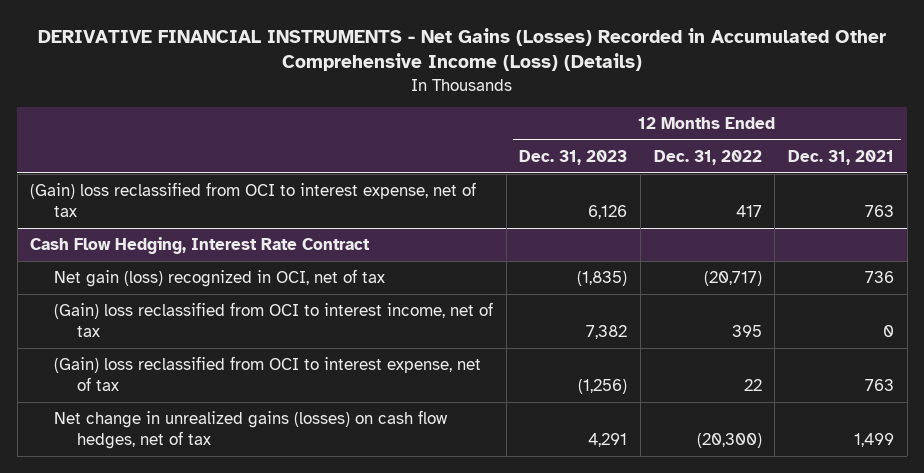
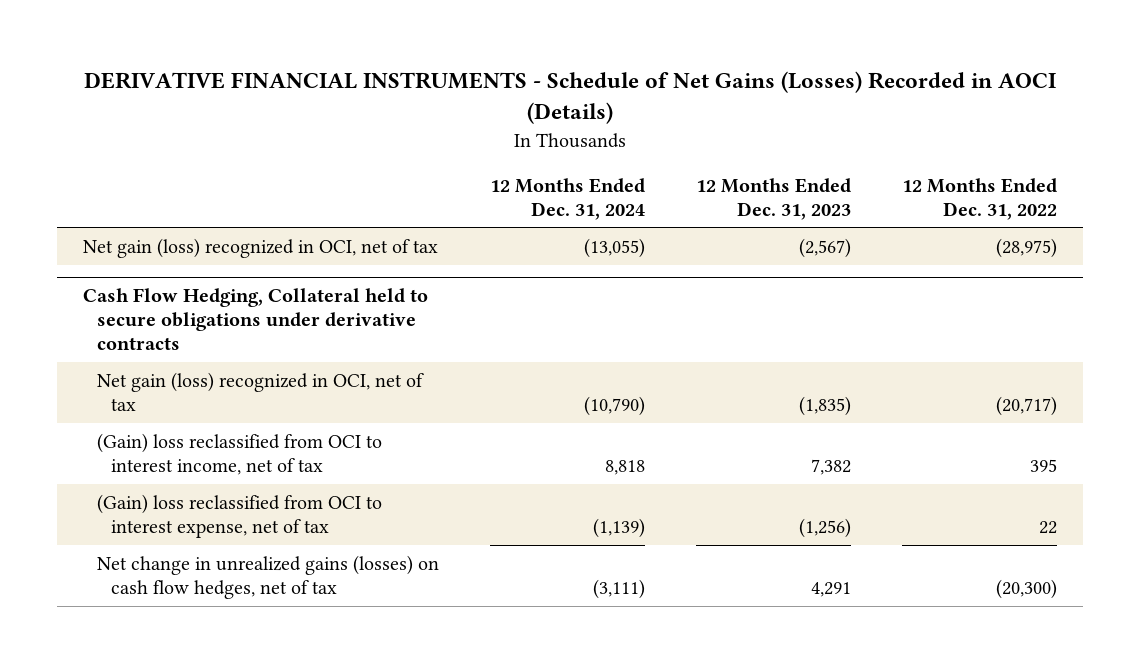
- DERIVATIVE FINANCIAL INSTRUMENTS - Net Gains (Losses) Recorded in Accumulated Other Comprehensive Income (Loss) (Details)
+ DERIVATIVE FINANCIAL INSTRUMENTS - Schedule of Net Gains (Losses) Recorded in AOCI (Details)
- | 12 Months Ended Dec. 31, 2023 | 12 Months Ended Dec. 31, 2022 | 12 Months Ended Dec. 31, 2021
+ | 12 Months Ended Dec. 31, 2024 | 12 Months Ended Dec. 31, 2023 | 12 Months Ended Dec. 31, 2022
- (Gain) loss reclassified from OCI to interest expense, net of tax | 6,126 | 417 | 763
- Cash Flow Hedging, Interest Rate Contract
+ Net gain (loss) recognized in OCI, net of tax | (13,055) | (2,567) | (28,975)
+ Cash Flow Hedging, Collateral held to secure obligations under derivative contracts

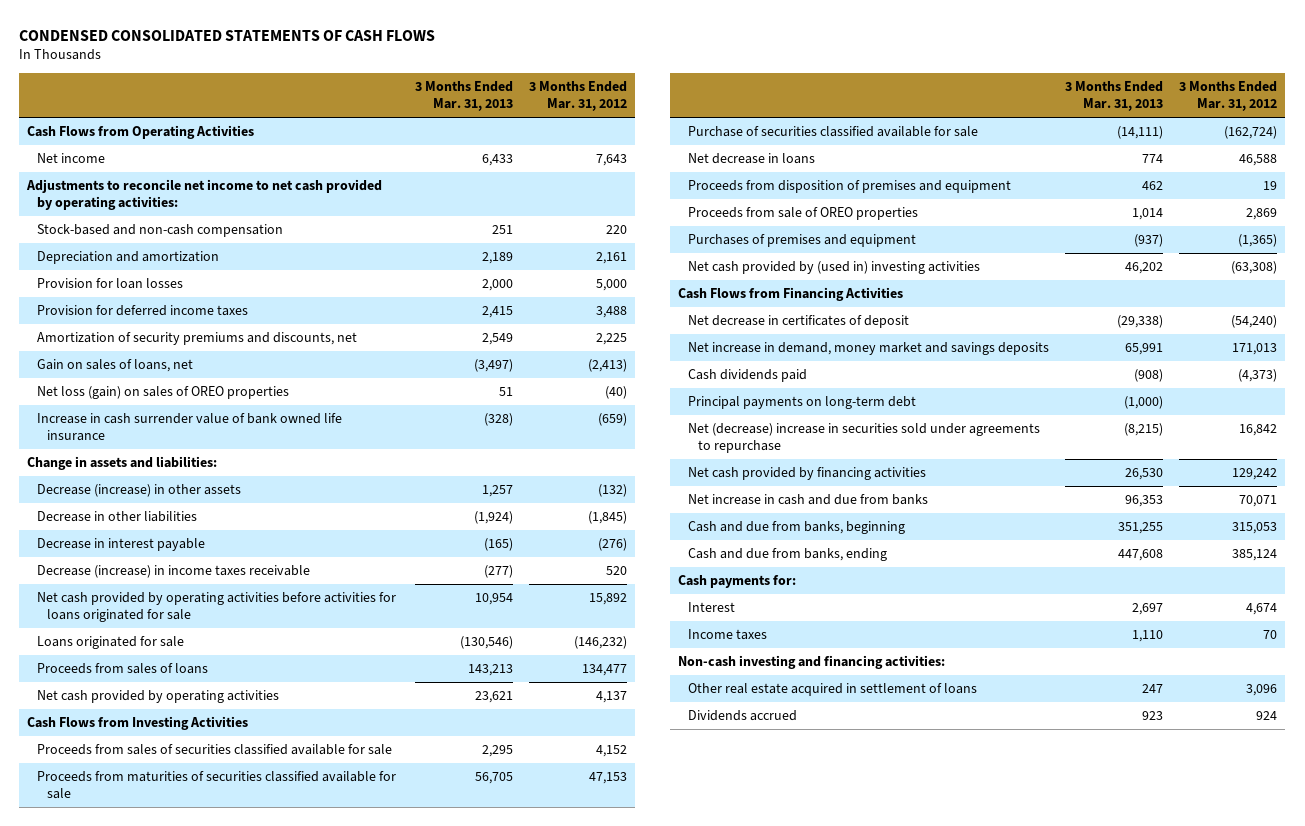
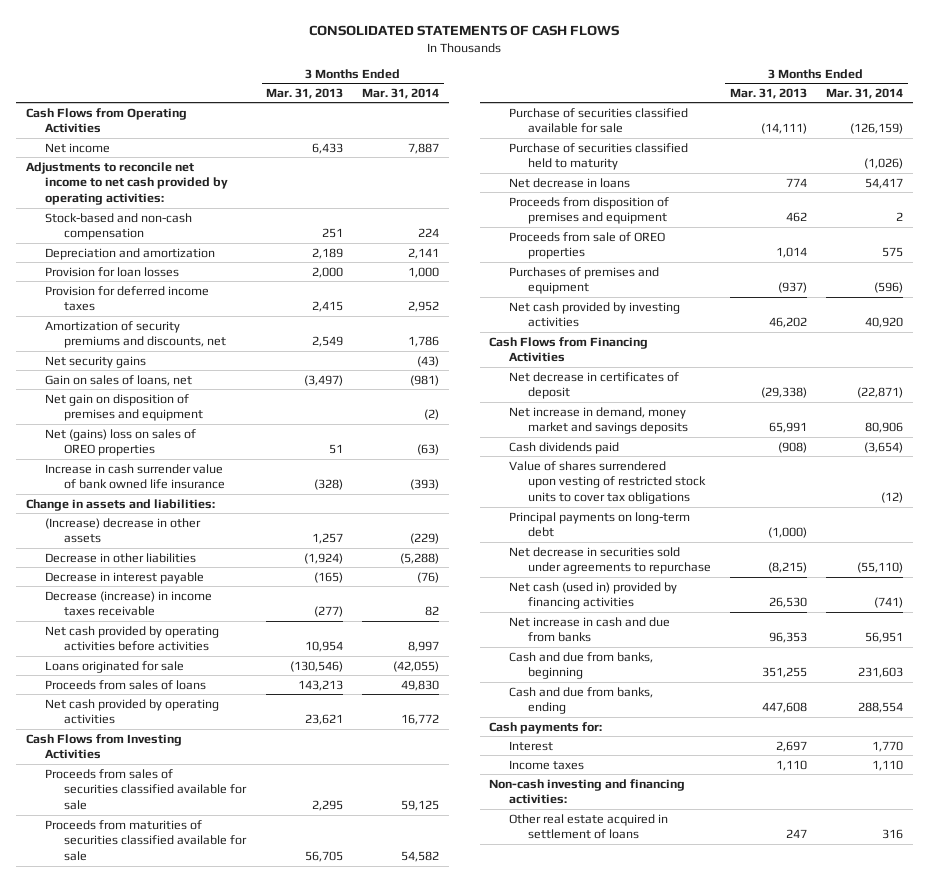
- CONDENSED CONSOLIDATED STATEMENTS OF CASH FLOWS
+ CONSOLIDATED STATEMENTS OF CASH FLOWS
- | 3 Months Ended Mar. 31, 2013 | 3 Months Ended Mar. 31, 2012
+ | 3 Months Ended Mar. 31, 2013 | 3 Months Ended Mar. 31, 2014
+ Net security gains | | (43)
- Net loss (gain) on sales of OREO properties | 51 | (40)
+ Net gain on disposition of premises and equipment | | (2)
+ Net (gains) loss on sales of OREO properties | 51 | (63)
- Decrease (increase) in other assets | 1,257 | (132)
+ (Increase) decrease in other assets | 1,257 | (229)
- Net cash provided by operating activities before activities for loans originated for sale | 10,954 | 15,892
+ Net cash provided by operating activities before activities | 10,954 | 8,997
+ Purchase of securities classified held to maturity | | (1,026)
- Net cash provided by (used in) investing activities | 46,202 | (63,308)
+ Net cash provided by investing activities | 46,202 | 40,920
+ Value of shares surrendered upon vesting of restricted stock units to cover tax obligations | | (12)
- Net (decrease) increase in securities sold under agreements to repurchase | (8,215) | 16,842
- Net cash provided by financing activities | 26,530 | 129,242
+ Net decrease in securities sold under agreements to repurchase | (8,215) | (55,110)
+ Net cash (used in) provided by financing activities | 26,530 | (741)
- Dividends accrued | 923 | 924

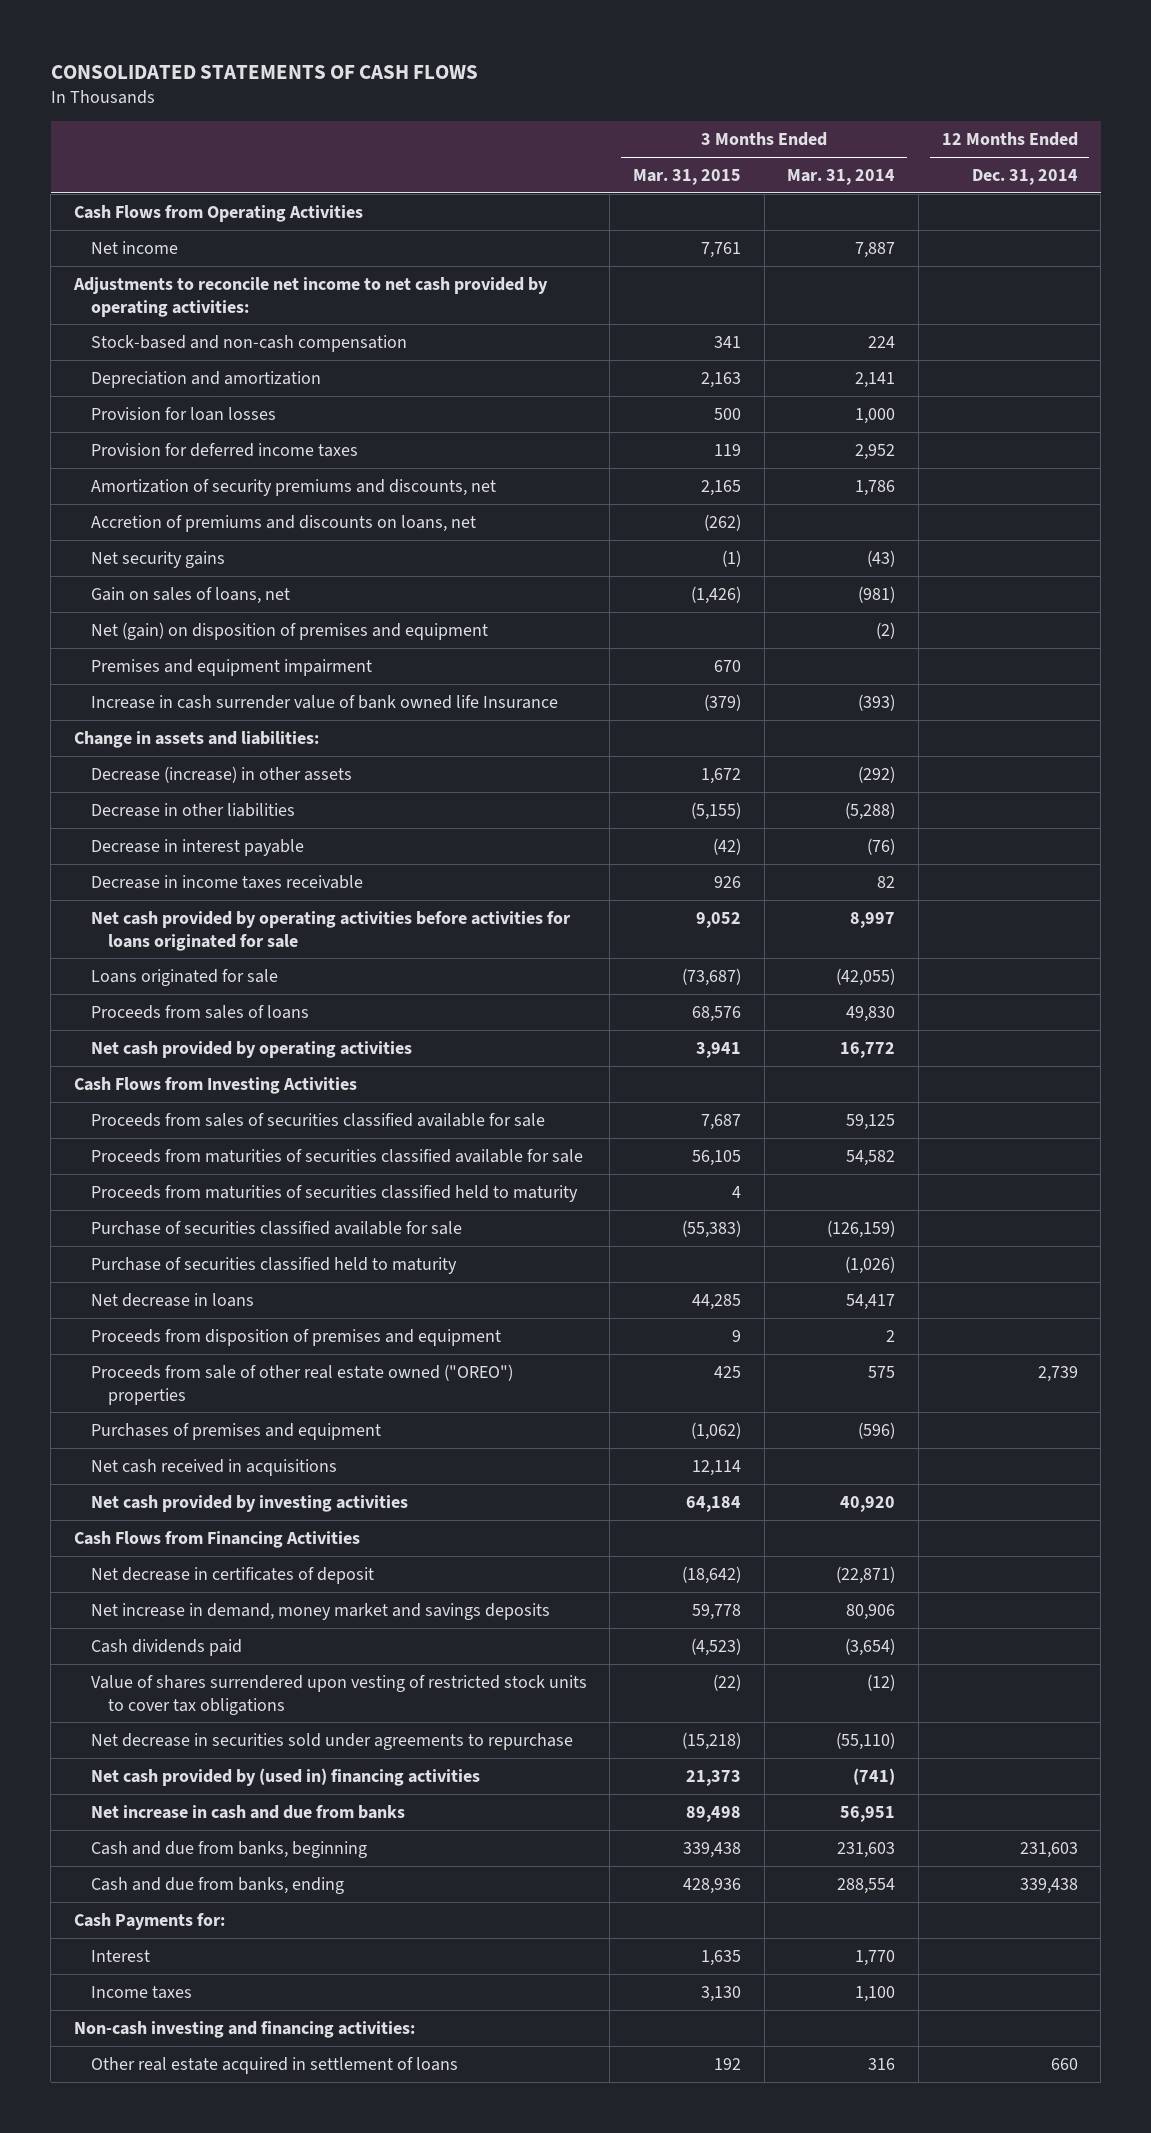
- | 3 Months Ended Mar. 31, 2013 | 3 Months Ended Mar. 31, 2014
+ | 3 Months Ended Mar. 31, 2015 | 3 Months Ended Mar. 31, 2014 | 12 Months Ended Dec. 31, 2014
+ Accretion of premiums and discounts on loans, net | (262) | |
- Net gain on disposition of premises and equipment | | (2)
- Net (gains) loss on sales of OREO properties | 51 | (63)
- Increase in cash surrender value of bank owned life insurance | (328) | (393)
+ Net (gain) on disposition of premises and equipment | | (2) |
+ Premises and equipment impairment | 670 | |
+ Increase in cash surrender value of bank owned life Insurance | (379) | (393) |
- (Increase) decrease in other assets | 1,257 | (229)
+ Decrease (increase) in other assets | 1,672 | (292) |
- Decrease (increase) in income taxes receivable | (277) | 82
- Net cash provided by operating activities before activities | 10,954 | 8,997
+ Decrease in income taxes receivable | 926 | 82 |
+ Net cash provided by operating activities before activities for loans originated for sale | 9,052 | 8,997 |
+ Proceeds from maturities of securities classified held to maturity | 4 | |
- Proceeds from sale of OREO properties | 1,014 | 575
+ Proceeds from sale of other real estate owned ("OREO") properties | 425 | 575 | 2,739
+ Net cash received in acquisitions | 12,114 | |
- Principal payments on long-term debt | (1,000) |
- Net cash (used in) provided by financing activities | 26,530 | (741)
+ Net cash provided by (used in) financing activities | 21,373 | (741) |
- Cash payments for:
+ Cash Payments for:
- Income taxes | 1,110 | 1,110
+ Income taxes | 3,130 | 1,100 |

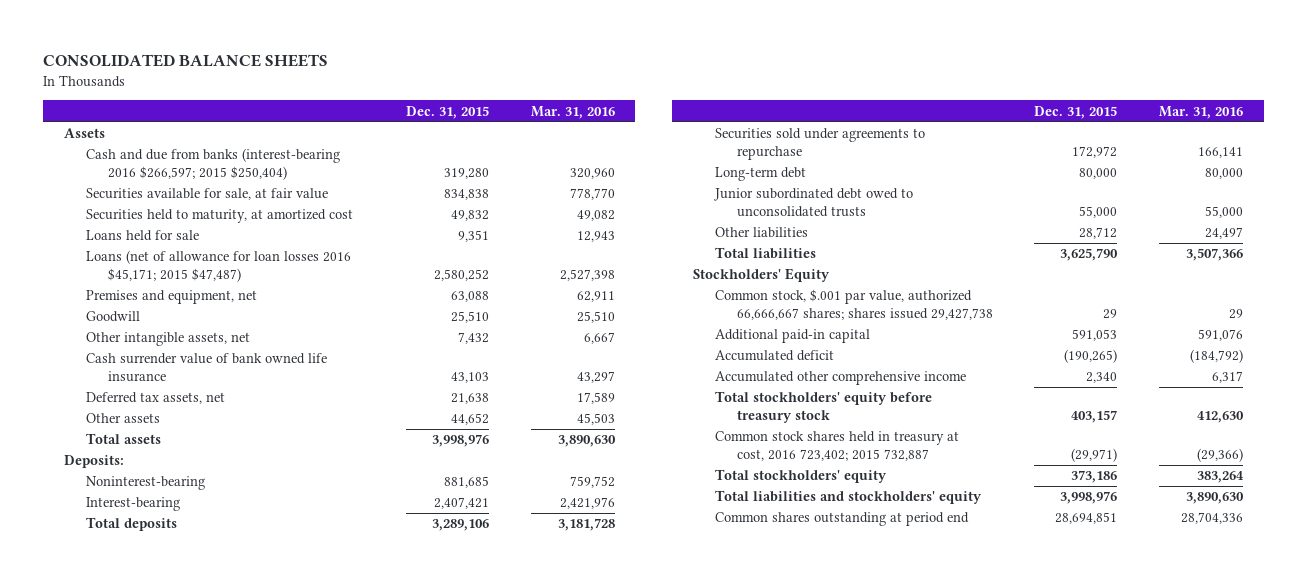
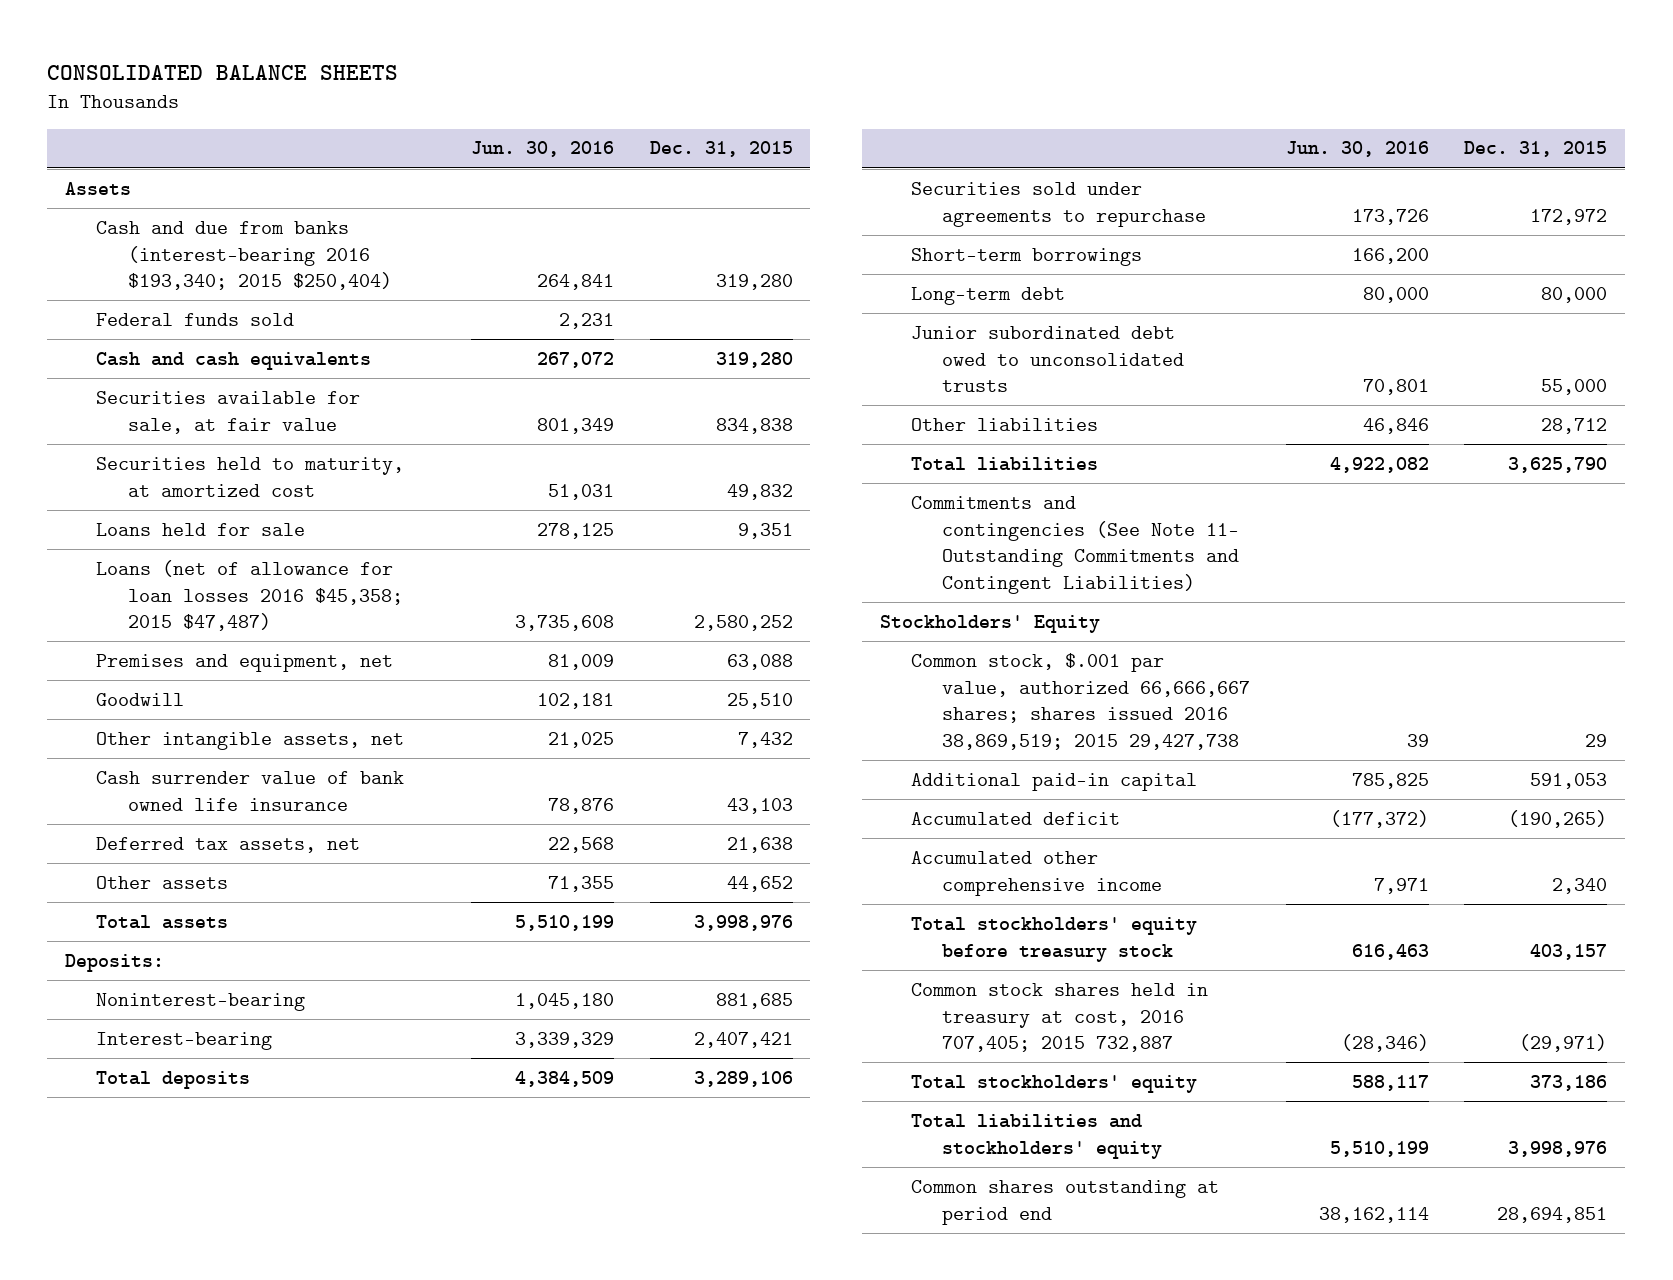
- | Dec. 31, 2015 | Mar. 31, 2016
+ | Jun. 30, 2016 | Dec. 31, 2015
- Cash and due from banks (interest-bearing 2016 $266,597; 2015 $250,404) | 319,280 | 320,960
+ Cash and due from banks (interest-bearing 2016 $193,340; 2015 $250,404) | 264,841 | 319,280
+ Federal funds sold | 2,231 |
+ Cash and cash equivalents | 267,072 | 319,280
- Loans (net of allowance for loan losses 2016 $45,171; 2015 $47,487) | 2,580,252 | 2,527,398
+ Loans (net of allowance for loan losses 2016 $45,358; 2015 $47,487) | 3,735,608 | 2,580,252
+ Short-term borrowings | 166,200 |
+ Commitments and contingencies (See Note 11- Outstanding Commitments and Contingent Liabilities)
- Common stock, $.001 par value, authorized 66,666,667 shares; shares issued 29,427,738 | 29 | 29
+ Common stock, $.001 par value, authorized 66,666,667 shares; shares issued 2016 38,869,519; 2015 29,427,738 | 39 | 29
- Common stock shares held in treasury at cost, 2016 723,402; 2015 732,887 | (29,971) | (29,366)
+ Common stock shares held in treasury at cost, 2016 707,405; 2015 732,887 | (28,346) | (29,971)

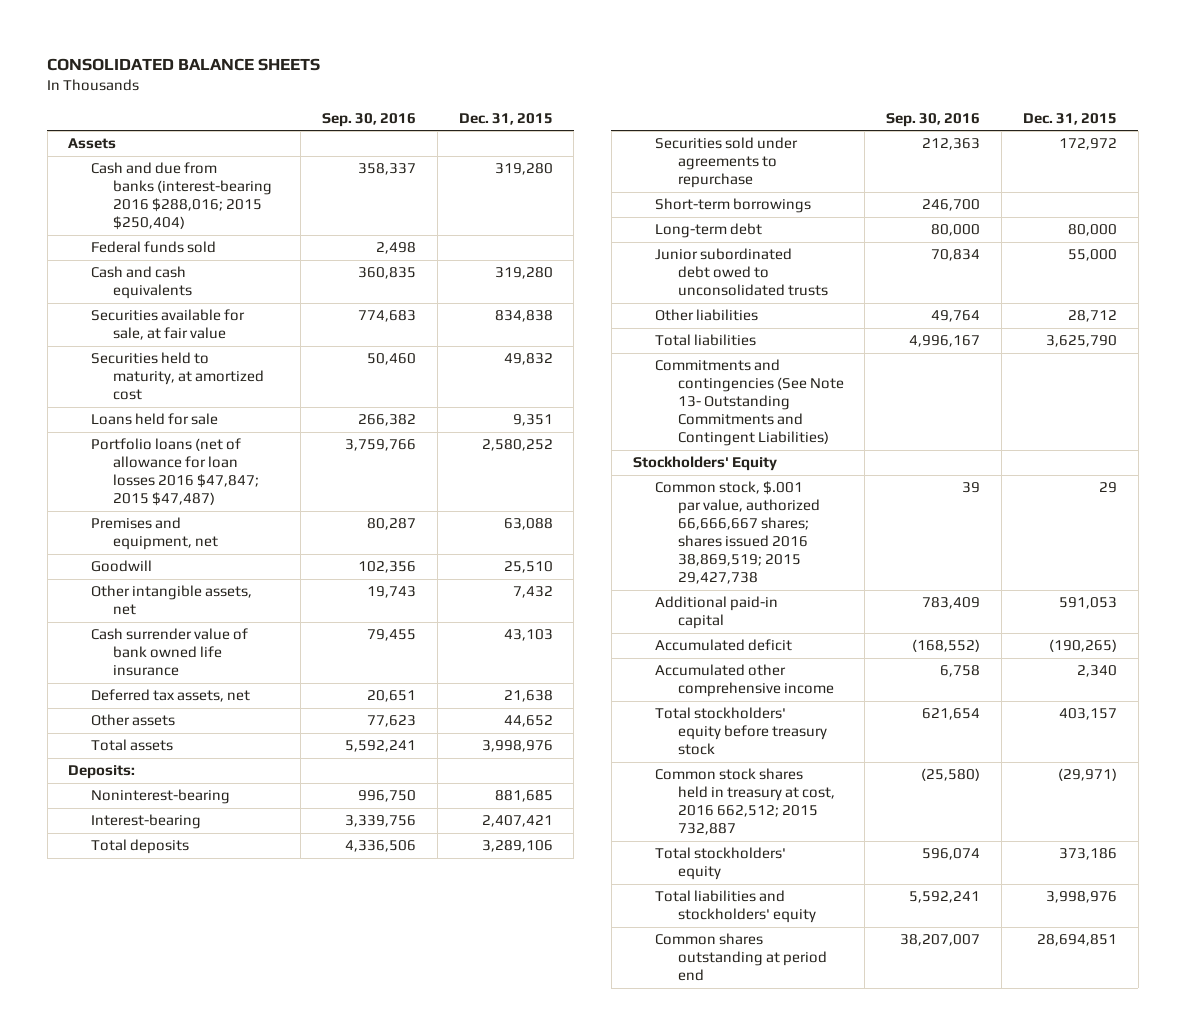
- | Jun. 30, 2016 | Dec. 31, 2015
+ | Sep. 30, 2016 | Dec. 31, 2015
- Cash and due from banks (interest-bearing 2016 $193,340; 2015 $250,404) | 264,841 | 319,280
+ Cash and due from banks (interest-bearing 2016 $288,016; 2015 $250,404) | 358,337 | 319,280
- Loans (net of allowance for loan losses 2016 $45,358; 2015 $47,487) | 3,735,608 | 2,580,252
+ Portfolio loans (net of allowance for loan losses 2016 $47,847; 2015 $47,487) | 3,759,766 | 2,580,252
- Commitments and contingencies (See Note 11- Outstanding Commitments and Contingent Liabilities)
+ Commitments and contingencies (See Note 13- Outstanding Commitments and Contingent Liabilities)
- Common stock shares held in treasury at cost, 2016 707,405; 2015 732,887 | (28,346) | (29,971)
+ Common stock shares held in treasury at cost, 2016 662,512; 2015 732,887 | (25,580) | (29,971)

